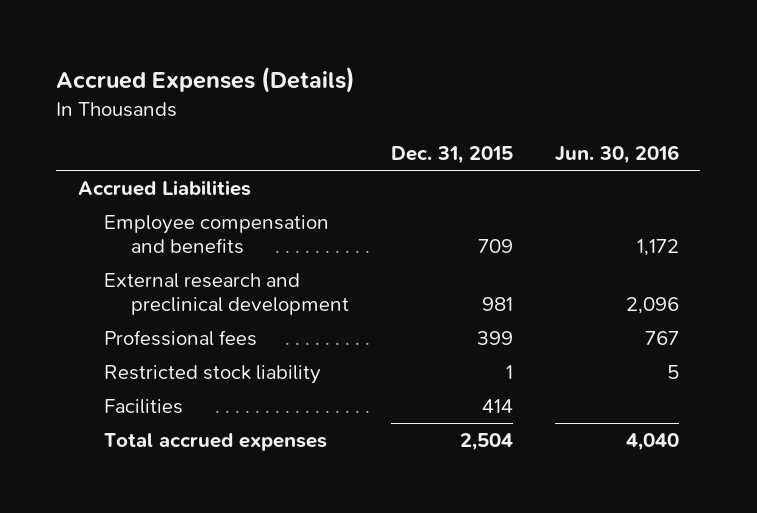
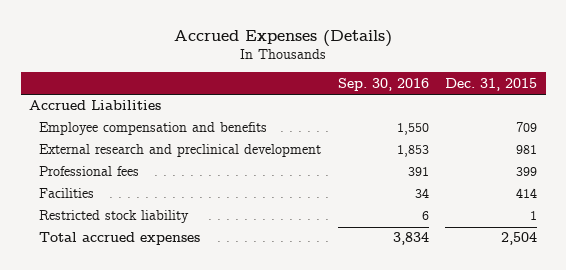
- | Dec. 31, 2015 | Jun. 30, 2016
+ | Sep. 30, 2016 | Dec. 31, 2015
moved down: Restricted stock liability | 6 | 1

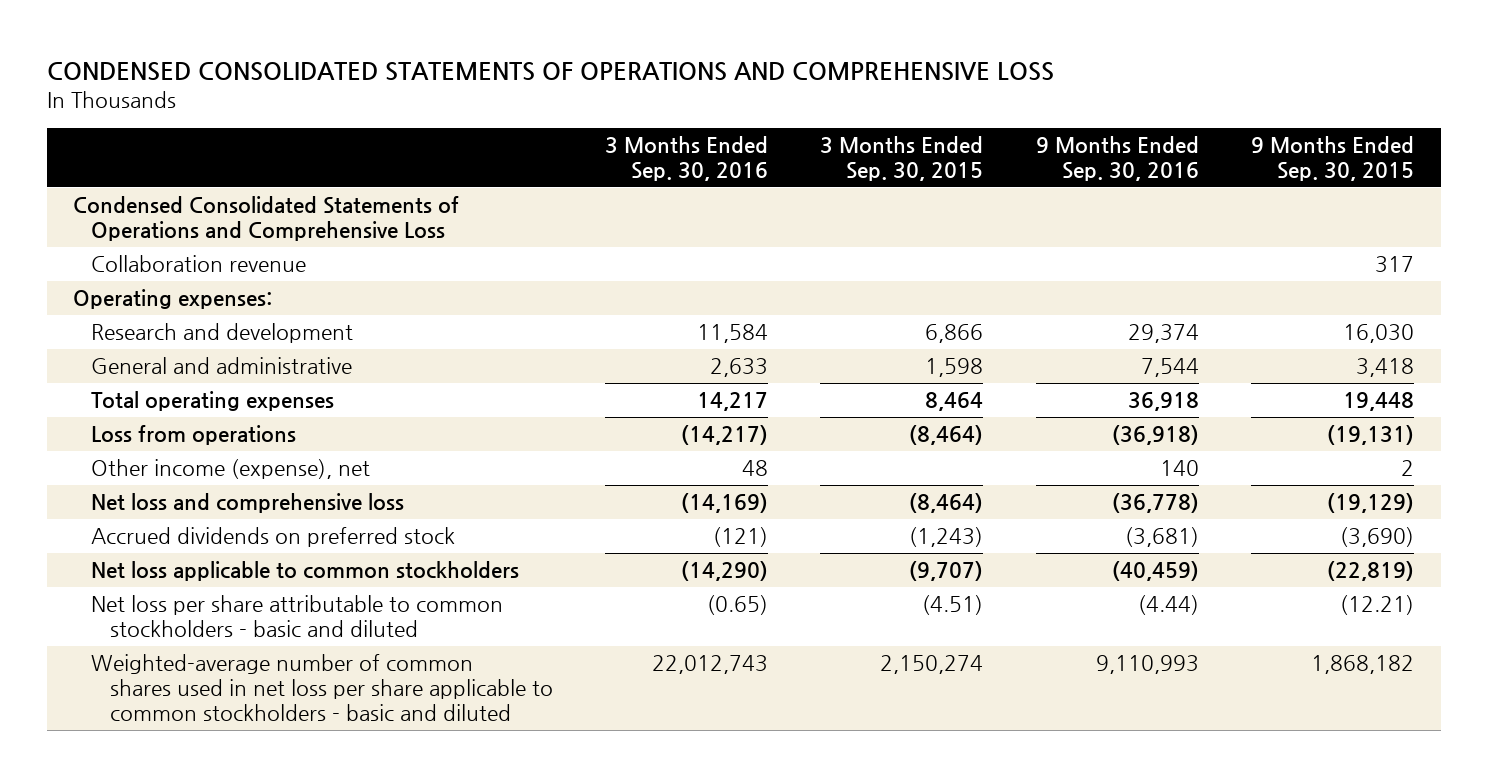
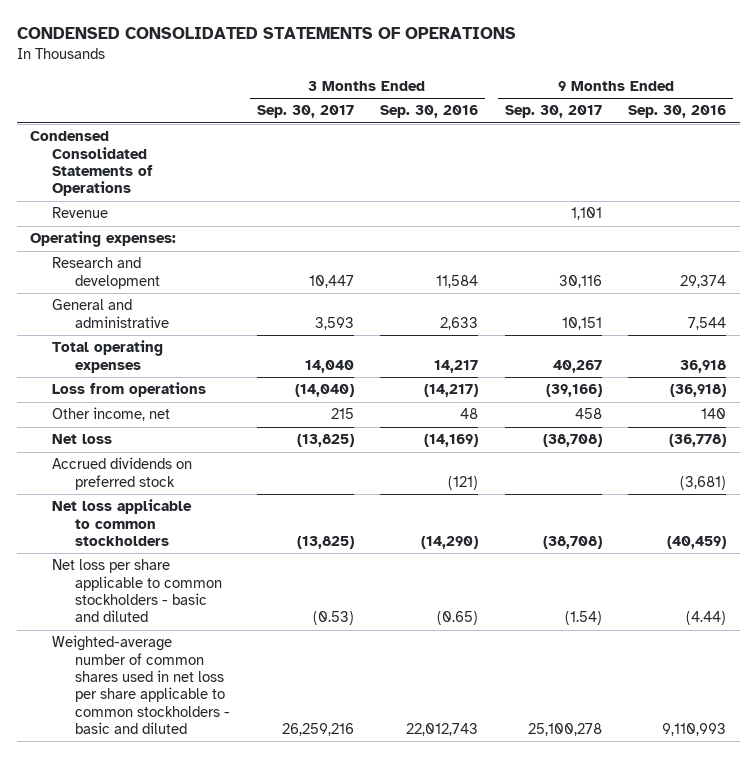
- CONDENSED CONSOLIDATED STATEMENTS OF OPERATIONS AND COMPREHENSIVE LOSS
+ CONDENSED CONSOLIDATED STATEMENTS OF OPERATIONS
- | 3 Months Ended Sep. 30, 2016 | 3 Months Ended Sep. 30, 2015 | 9 Months Ended Sep. 30, 2016 | 9 Months Ended Sep. 30, 2015
+ | 3 Months Ended Sep. 30, 2017 | 3 Months Ended Sep. 30, 2016 | 9 Months Ended Sep. 30, 2017 | 9 Months Ended Sep. 30, 2016
- Condensed Consolidated Statements of Operations and Comprehensive Loss
- Collaboration revenue | | | | 317
+ Condensed Consolidated Statements of Operations
+ Revenue | | | 1,101 |
- Other income (expense), net | 48 | | 140 | 2
- Net loss and comprehensive loss | (14,169) | (8,464) | (36,778) | (19,129)
+ Other income, net | 215 | 48 | 458 | 140
+ Net loss | (13,825) | (14,169) | (38,708) | (36,778)
- Net loss per share attributable to common stockholders - basic and diluted | (0.65) | (4.51) | (4.44) | (12.21)
+ Net loss per share applicable to common stockholders - basic and diluted | (0.53) | (0.65) | (1.54) | (4.44)

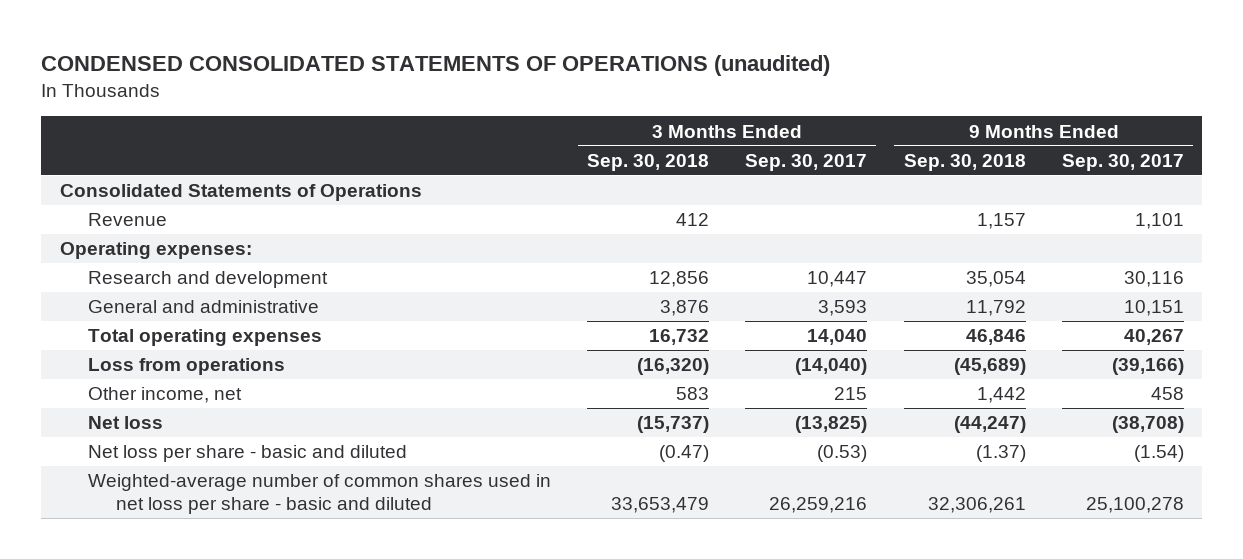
- CONDENSED CONSOLIDATED STATEMENTS OF OPERATIONS
+ CONDENSED CONSOLIDATED STATEMENTS OF OPERATIONS (unaudited)
- | 3 Months Ended Sep. 30, 2017 | 3 Months Ended Sep. 30, 2016 | 9 Months Ended Sep. 30, 2017 | 9 Months Ended Sep. 30, 2016
+ | 3 Months Ended Sep. 30, 2018 | 3 Months Ended Sep. 30, 2017 | 9 Months Ended Sep. 30, 2018 | 9 Months Ended Sep. 30, 2017
- Condensed Consolidated Statements of Operations
+ Consolidated Statements of Operations
- Accrued dividends on preferred stock | | (121) | | (3,681)
- Net loss applicable to common stockholders | (13,825) | (14,290) | (38,708) | (40,459)
- Net loss per share applicable to common stockholders - basic and diluted | (0.53) | (0.65) | (1.54) | (4.44)
- Weighted-average number of common shares used in net loss per share applicable to common stockholders - basic and diluted | 26,259,216 | 22,012,743 | 25,100,278 | 9,110,993
+ Net loss per share - basic and diluted | (0.47) | (0.53) | (1.37) | (1.54)
+ Weighted-average number of common shares used in net loss per share - basic and diluted | 33,653,479 | 26,259,216 | 32,306,261 | 25,100,278

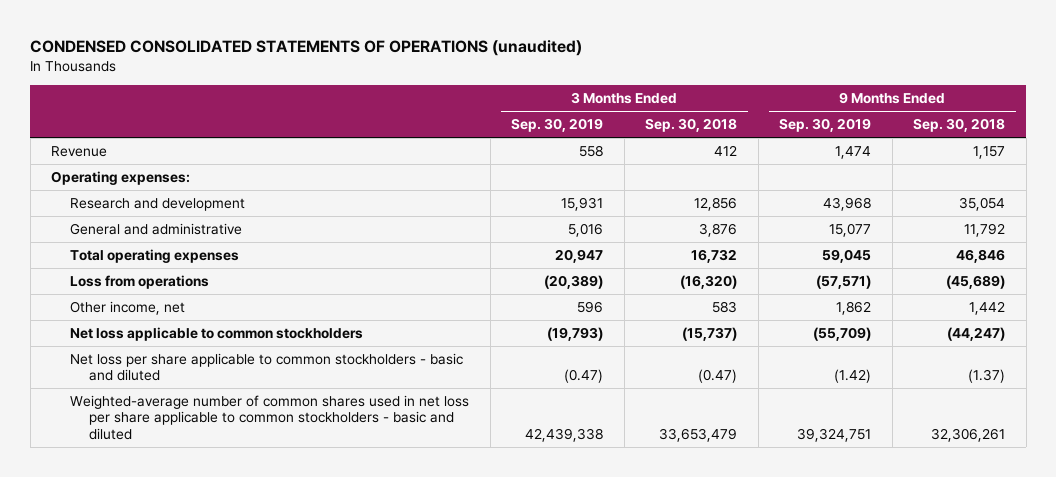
- | 3 Months Ended Sep. 30, 2018 | 3 Months Ended Sep. 30, 2017 | 9 Months Ended Sep. 30, 2018 | 9 Months Ended Sep. 30, 2017
+ | 3 Months Ended Sep. 30, 2019 | 3 Months Ended Sep. 30, 2018 | 9 Months Ended Sep. 30, 2019 | 9 Months Ended Sep. 30, 2018
- Consolidated Statements of Operations
- Net loss | (15,737) | (13,825) | (44,247) | (38,708)
- Net loss per share - basic and diluted | (0.47) | (0.53) | (1.37) | (1.54)
- Weighted-average number of common shares used in net loss per share - basic and diluted | 33,653,479 | 26,259,216 | 32,306,261 | 25,100,278
+ Net loss applicable to common stockholders | (19,793) | (15,737) | (55,709) | (44,247)
+ Net loss per share applicable to common stockholders - basic and diluted | (0.47) | (0.47) | (1.42) | (1.37)
+ Weighted-average number of common shares used in net loss per share applicable to common stockholders - basic and diluted | 42,439,338 | 33,653,479 | 39,324,751 | 32,306,261

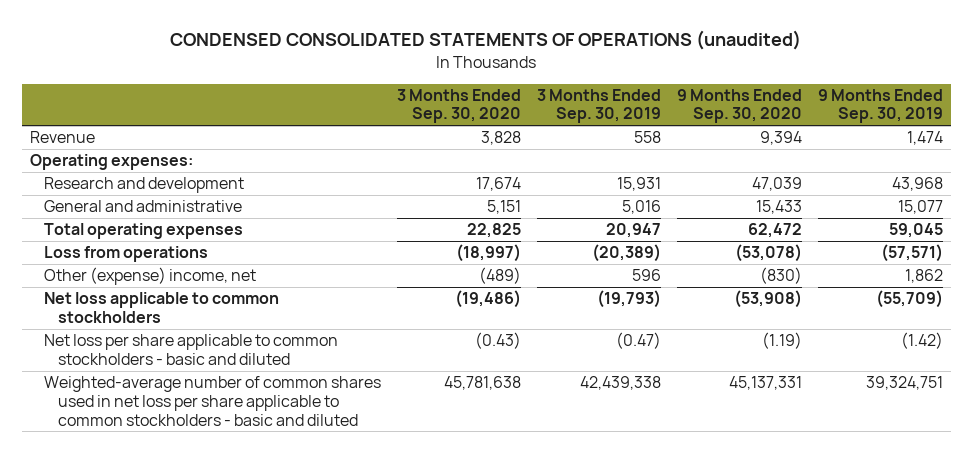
- | 3 Months Ended Sep. 30, 2019 | 3 Months Ended Sep. 30, 2018 | 9 Months Ended Sep. 30, 2019 | 9 Months Ended Sep. 30, 2018
+ | 3 Months Ended Sep. 30, 2020 | 3 Months Ended Sep. 30, 2019 | 9 Months Ended Sep. 30, 2020 | 9 Months Ended Sep. 30, 2019
- Other income, net | 596 | 583 | 1,862 | 1,442
+ Other (expense) income, net | (489) | 596 | (830) | 1,862

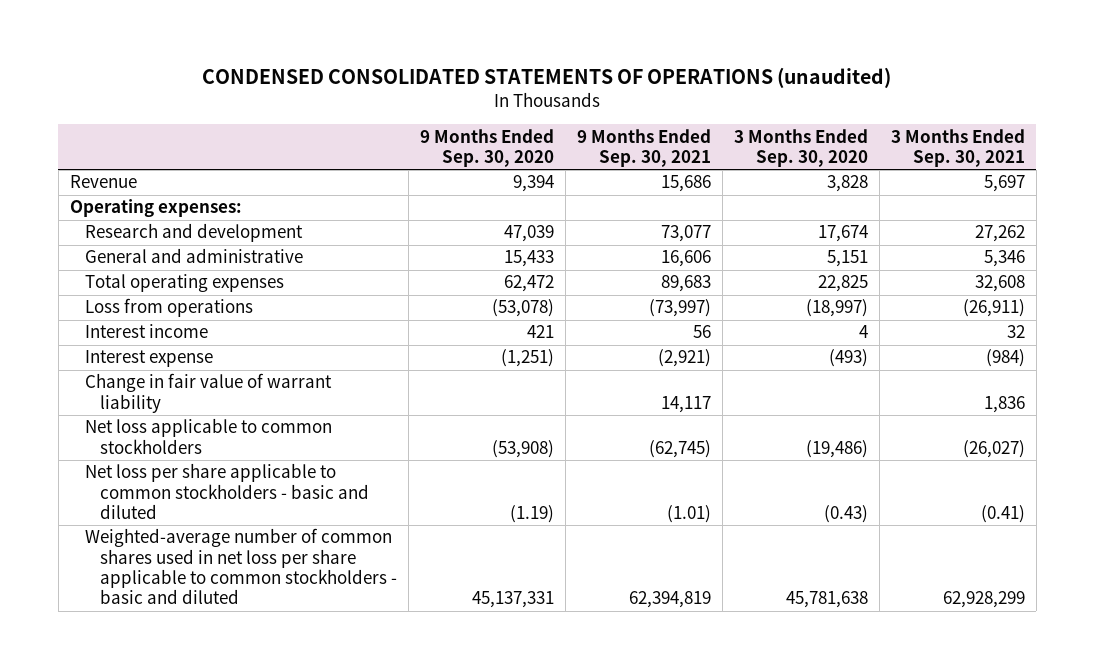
- | 3 Months Ended Sep. 30, 2020 | 3 Months Ended Sep. 30, 2019 | 9 Months Ended Sep. 30, 2020 | 9 Months Ended Sep. 30, 2019
+ | 9 Months Ended Sep. 30, 2020 | 9 Months Ended Sep. 30, 2021 | 3 Months Ended Sep. 30, 2020 | 3 Months Ended Sep. 30, 2021
- Other (expense) income, net | (489) | 596 | (830) | 1,862
+ Interest income | 421 | 56 | 4 | 32
+ Interest expense | (1,251) | (2,921) | (493) | (984)
+ Change in fair value of warrant liability | | 14,117 | | 1,836

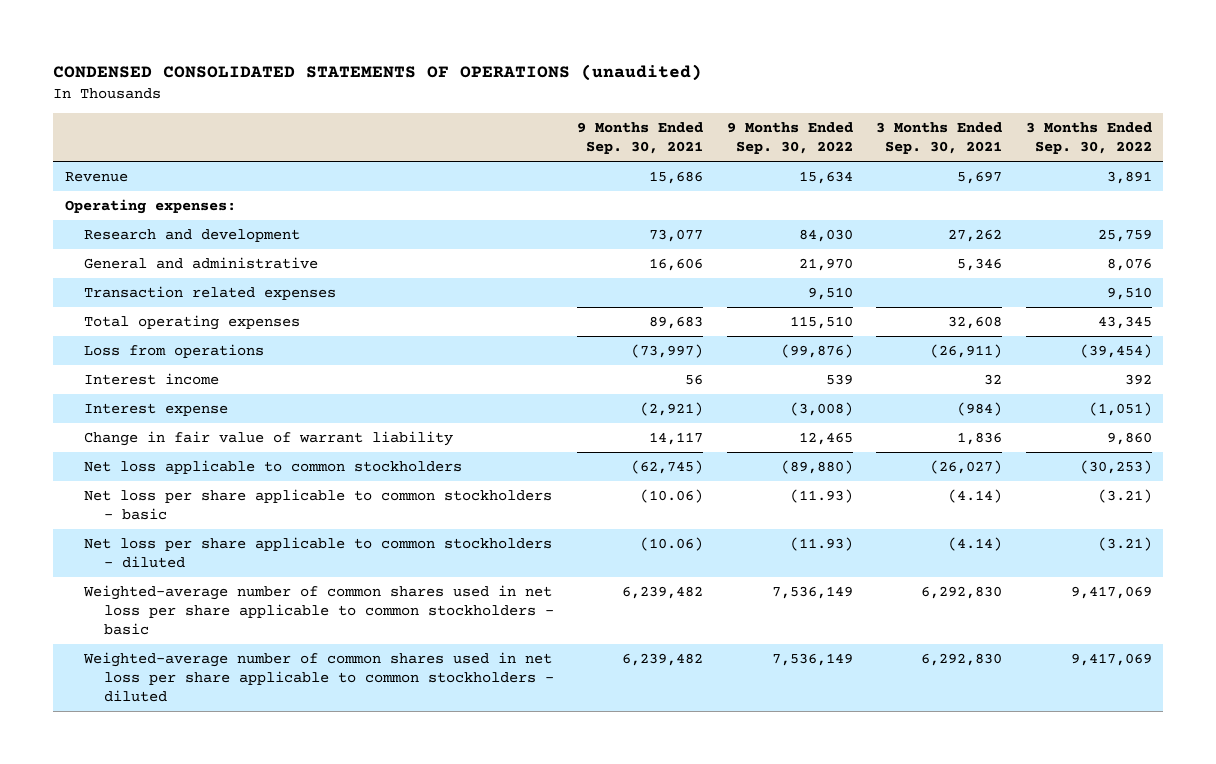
- | 9 Months Ended Sep. 30, 2020 | 9 Months Ended Sep. 30, 2021 | 3 Months Ended Sep. 30, 2020 | 3 Months Ended Sep. 30, 2021
+ | 9 Months Ended Sep. 30, 2021 | 9 Months Ended Sep. 30, 2022 | 3 Months Ended Sep. 30, 2021 | 3 Months Ended Sep. 30, 2022
+ Transaction related expenses | | 9,510 | | 9,510
- Net loss per share applicable to common stockholders - basic and diluted | (1.19) | (1.01) | (0.43) | (0.41)
- Weighted-average number of common shares used in net loss per share applicable to common stockholders - basic and diluted | 45,137,331 | 62,394,819 | 45,781,638 | 62,928,299
+ Net loss per share applicable to common stockholders - basic | (10.06) | (11.93) | (4.14) | (3.21)
+ Net loss per share applicable to common stockholders - diluted | (10.06) | (11.93) | (4.14) | (3.21)
+ Weighted-average number of common shares used in net loss per share applicable to common stockholders - basic | 6,239,482 | 7,536,149 | 6,292,830 | 9,417,069
+ Weighted-average number of common shares used in net loss per share applicable to common stockholders - diluted | 6,239,482 | 7,536,149 | 6,292,830 | 9,417,069

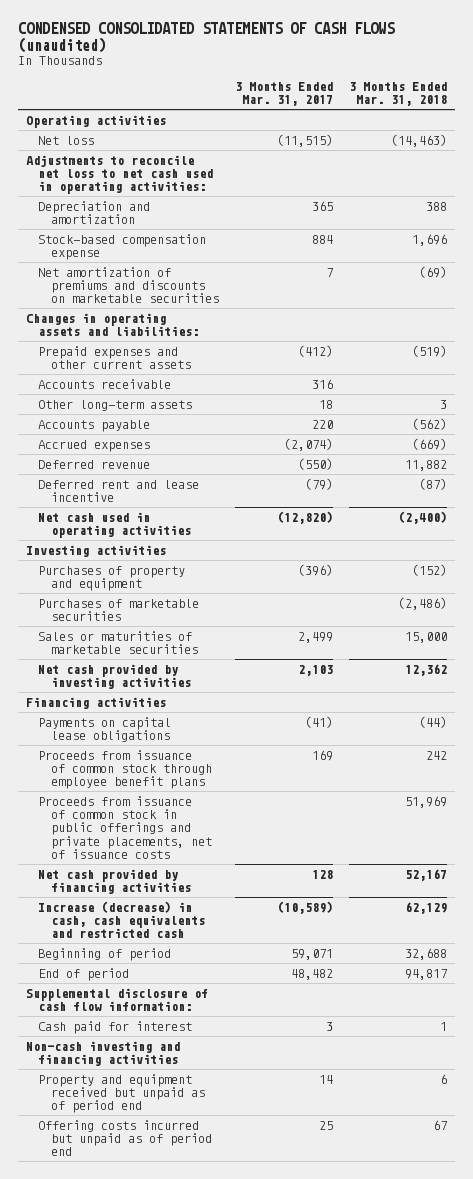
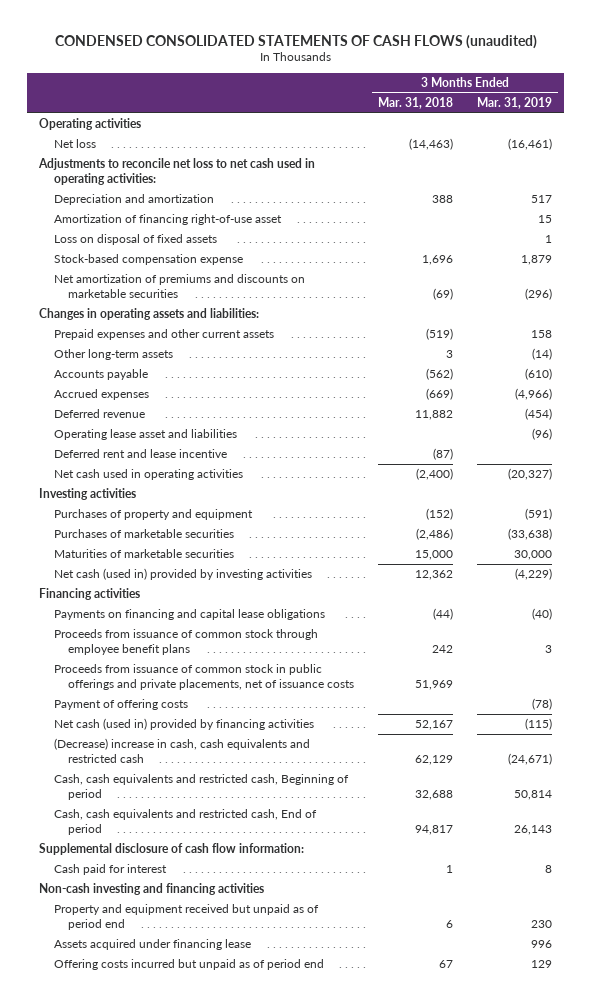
- | 3 Months Ended Mar. 31, 2017 | 3 Months Ended Mar. 31, 2018
+ | 3 Months Ended Mar. 31, 2018 | 3 Months Ended Mar. 31, 2019
+ Amortization of financing right-of-use asset | | 15
+ Loss on disposal of fixed assets | | 1
- Accounts receivable | 316 |
+ Operating lease asset and liabilities | | (96)
- Sales or maturities of marketable securities | 2,499 | 15,000
- Net cash provided by investing activities | 2,103 | 12,362
+ Maturities of marketable securities | 15,000 | 30,000
+ Net cash (used in) provided by investing activities | 12,362 | (4,229)
- Payments on capital lease obligations | (41) | (44)
+ Payments on financing and capital lease obligations | (44) | (40)
- Net cash provided by financing activities | 128 | 52,167
- Increase (decrease) in cash, cash equivalents and restricted cash | (10,589) | 62,129
- Beginning of period | 59,071 | 32,688
- End of period | 48,482 | 94,817
+ Payment of offering costs | | (78)
+ Net cash (used in) provided by financing activities | 52,167 | (115)
+ (Decrease) increase in cash, cash equivalents and restricted cash | 62,129 | (24,671)
+ Cash, cash equivalents and restricted cash, Beginning of period | 32,688 | 50,814
+ Cash, cash equivalents and restricted cash, End of period | 94,817 | 26,143
+ Assets acquired under financing lease | | 996

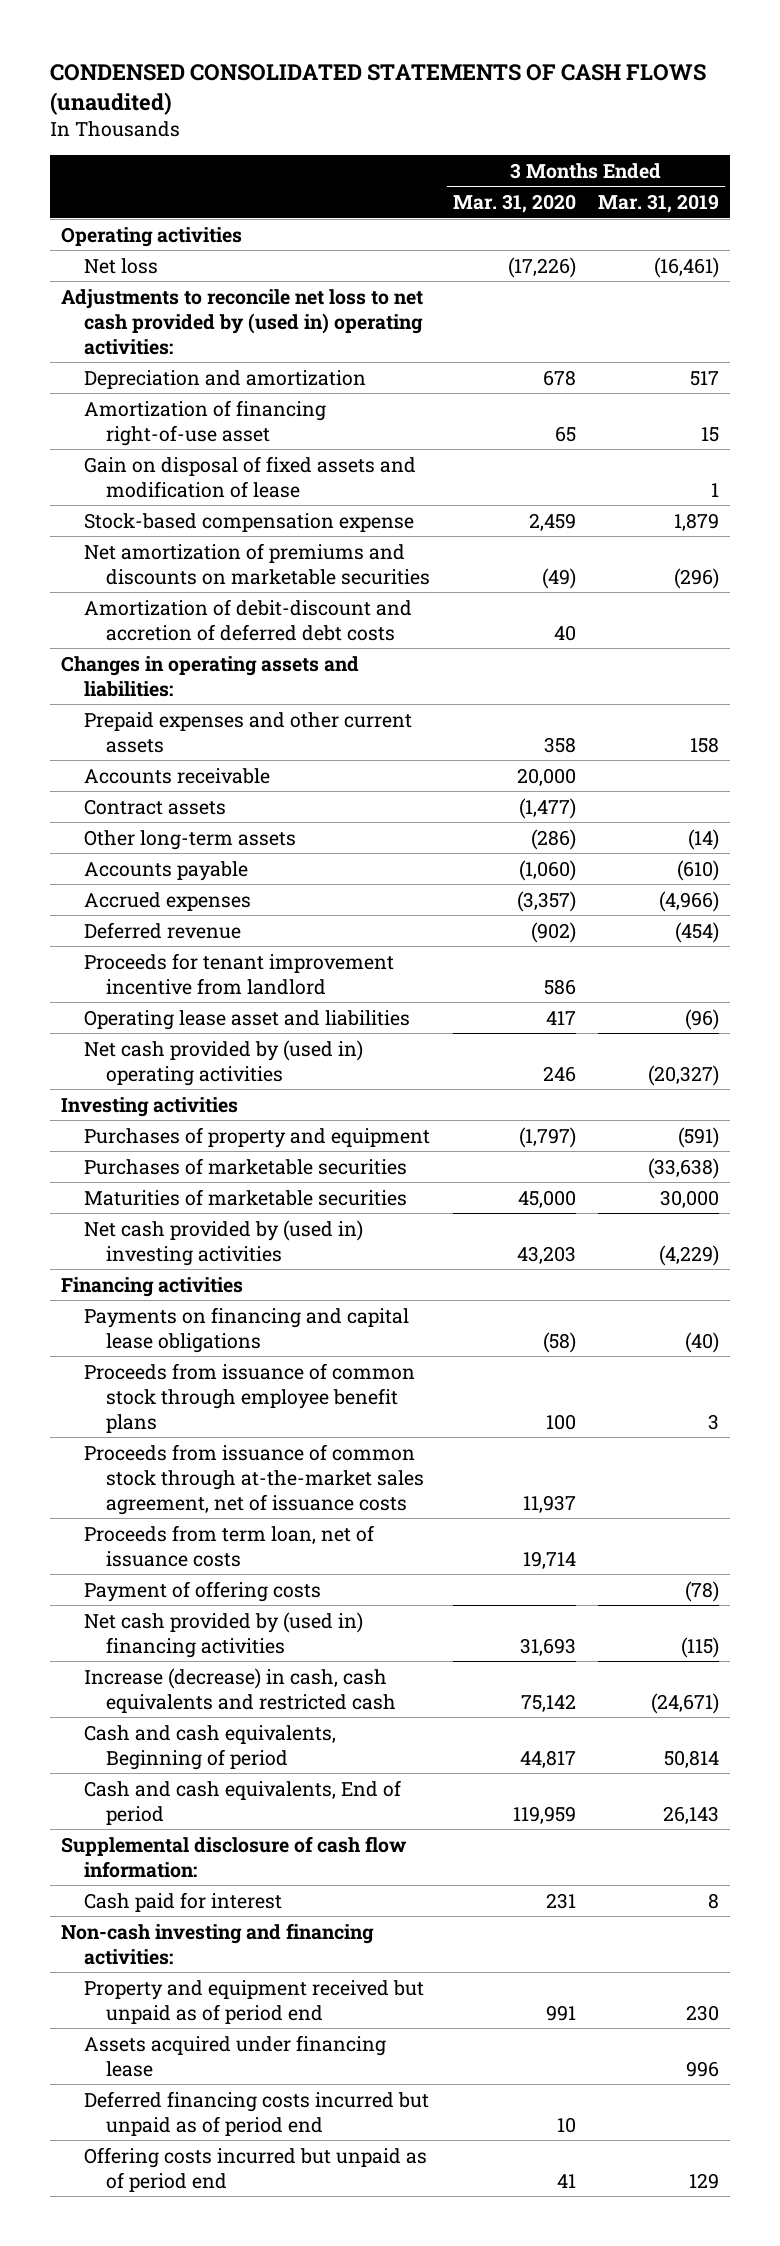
- | 3 Months Ended Mar. 31, 2018 | 3 Months Ended Mar. 31, 2019
+ | 3 Months Ended Mar. 31, 2020 | 3 Months Ended Mar. 31, 2019
- Adjustments to reconcile net loss to net cash used in operating activities:
+ Adjustments to reconcile net loss to net cash provided by (used in) operating activities:
- Loss on disposal of fixed assets | | 1
+ Gain on disposal of fixed assets and modification of lease | | 1
+ Amortization of debit-discount and accretion of deferred debt costs | 40 |
+ Accounts receivable | 20,000 |
+ Contract assets | (1,477) |
+ Proceeds for tenant improvement incentive from landlord | 586 |
- Deferred rent and lease incentive | (87) |
- Net cash used in operating activities | (2,400) | (20,327)
+ Net cash provided by (used in) operating activities | 246 | (20,327)
- Net cash (used in) provided by investing activities | 12,362 | (4,229)
+ Net cash provided by (used in) investing activities | 43,203 | (4,229)
- Proceeds from issuance of common stock in public offerings and private placements, net of issuance costs | 51,969 |
+ Proceeds from issuance of common stock through at-the-market sales agreement, net of issuance costs | 11,937 |
+ Proceeds from term loan, net of issuance costs | 19,714 |
- Net cash (used in) provided by financing activities | 52,167 | (115)
- (Decrease) increase in cash, cash equivalents and restricted cash | 62,129 | (24,671)
- Cash, cash equivalents and restricted cash, Beginning of period | 32,688 | 50,814
- Cash, cash equivalents and restricted cash, End of period | 94,817 | 26,143
+ Net cash provided by (used in) financing activities | 31,693 | (115)
+ Increase (decrease) in cash, cash equivalents and restricted cash | 75,142 | (24,671)
+ Cash and cash equivalents, Beginning of period | 44,817 | 50,814
+ Cash and cash equivalents, End of period | 119,959 | 26,143
- Non-cash investing and financing activities
+ Non-cash investing and financing activities:
+ Deferred financing costs incurred but unpaid as of period end | 10 |

